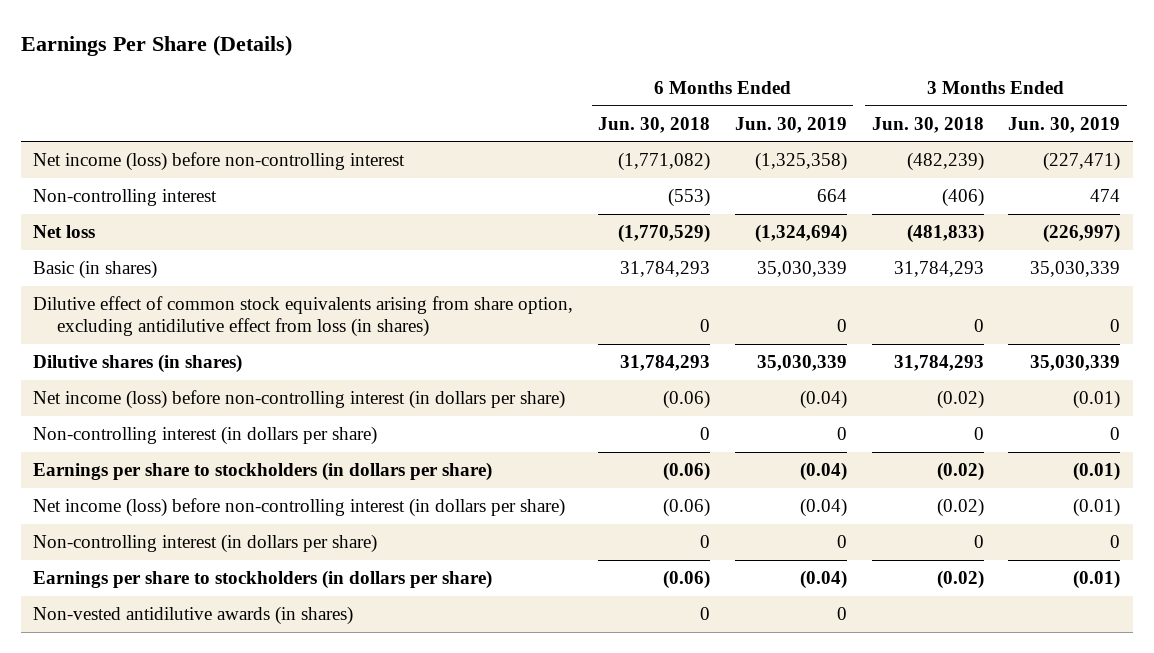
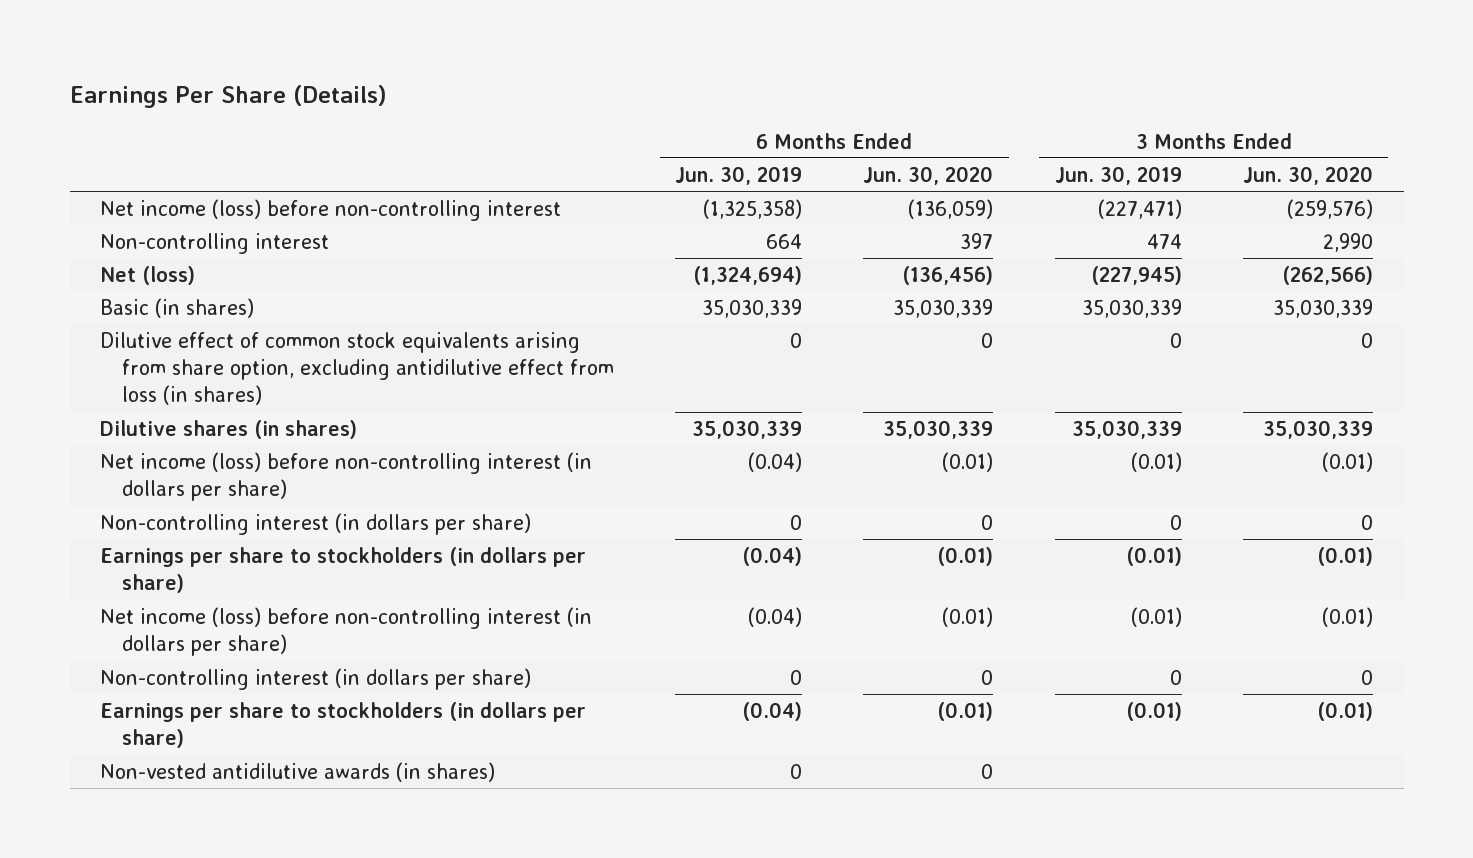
- | 6 Months Ended Jun. 30, 2018 | 6 Months Ended Jun. 30, 2019 | 3 Months Ended Jun. 30, 2018 | 3 Months Ended Jun. 30, 2019
+ | 6 Months Ended Jun. 30, 2019 | 6 Months Ended Jun. 30, 2020 | 3 Months Ended Jun. 30, 2019 | 3 Months Ended Jun. 30, 2020
- Net loss | (1,770,529) | (1,324,694) | (481,833) | (226,997)
+ Net (loss) | (1,324,694) | (136,456) | (227,945) | (262,566)

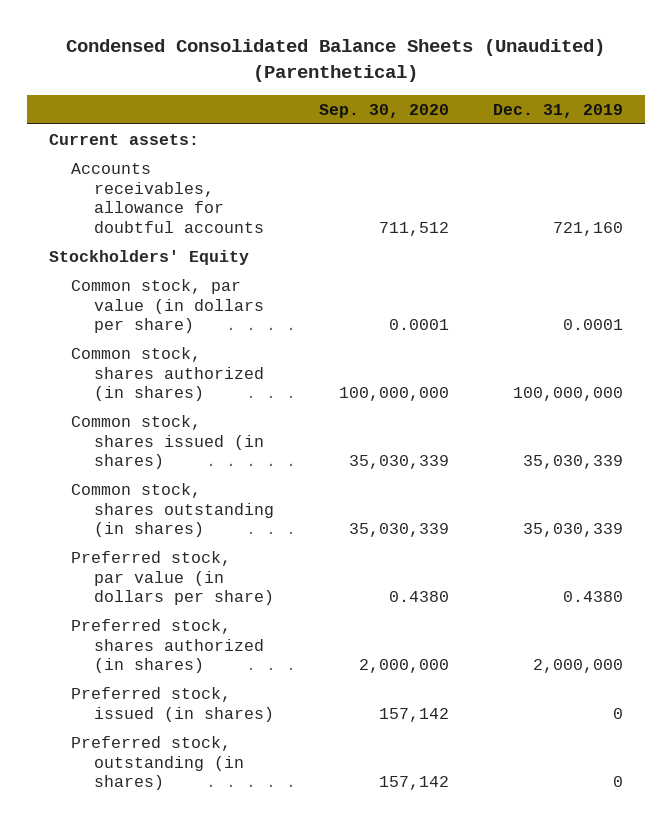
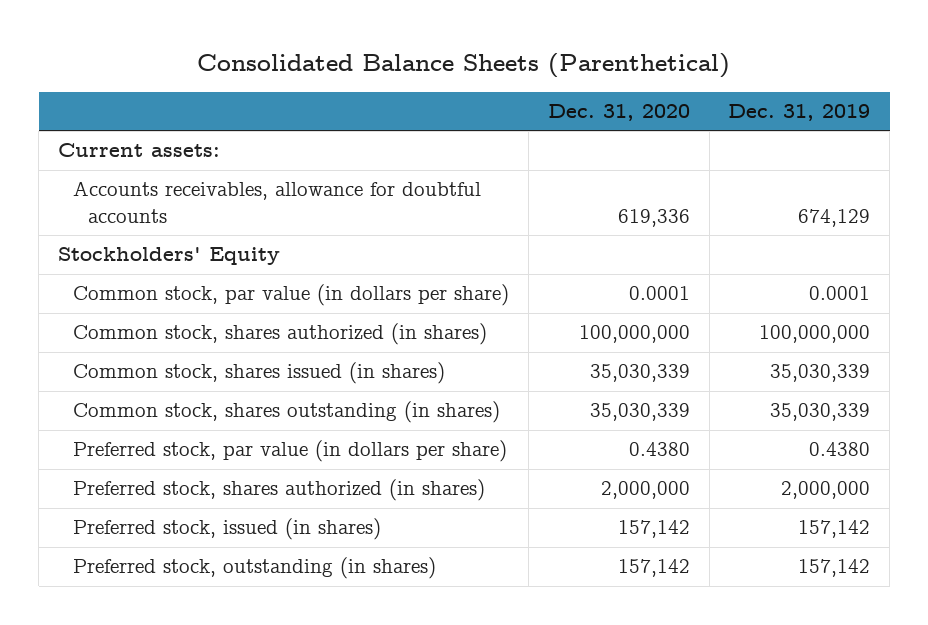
- Condensed Consolidated Balance Sheets (Unaudited) (Parenthetical)
+ Consolidated Balance Sheets (Parenthetical)
- | Sep. 30, 2020 | Dec. 31, 2019
+ | Dec. 31, 2020 | Dec. 31, 2019
- Accounts receivables, allowance for doubtful accounts | 711,512 | 721,160
+ Accounts receivables, allowance for doubtful accounts | 619,336 | 674,129
- Preferred stock, issued (in shares) | 157,142 | 0
- Preferred stock, outstanding (in shares) | 157,142 | 0
+ Preferred stock, issued (in shares) | 157,142 | 157,142
+ Preferred stock, outstanding (in shares) | 157,142 | 157,142

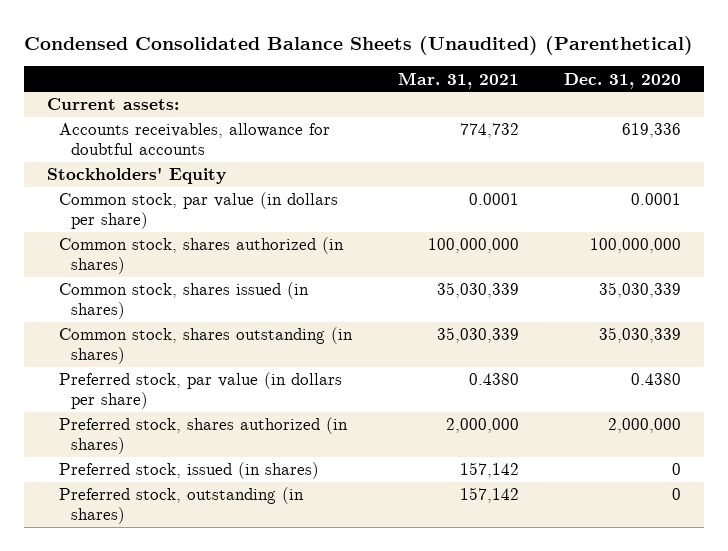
- Consolidated Balance Sheets (Parenthetical)
+ Condensed Consolidated Balance Sheets (Unaudited) (Parenthetical)
- | Dec. 31, 2020 | Dec. 31, 2019
+ | Mar. 31, 2021 | Dec. 31, 2020
- Preferred stock, issued (in shares) | 157,142 | 157,142
- Preferred stock, outstanding (in shares) | 157,142 | 157,142
+ Preferred stock, issued (in shares) | 157,142 | 0
+ Preferred stock, outstanding (in shares) | 157,142 | 0

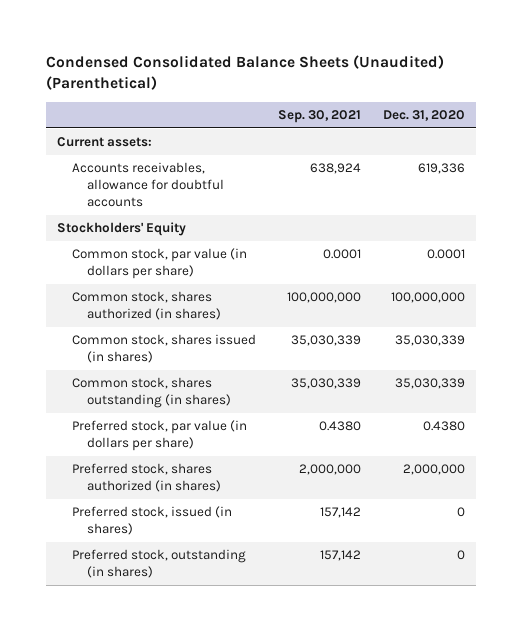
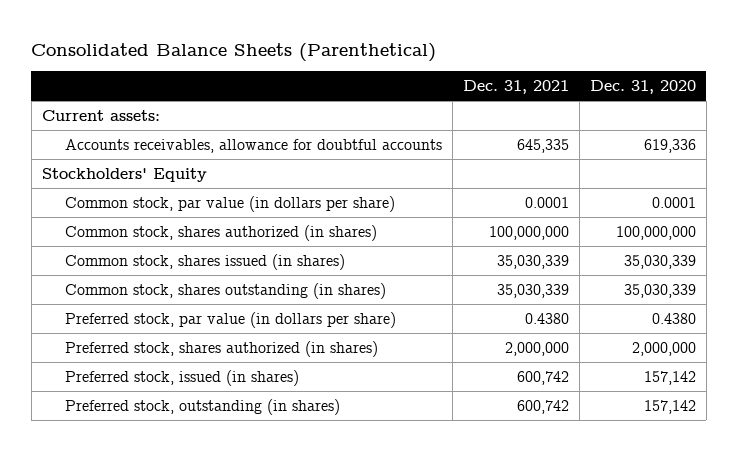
- Condensed Consolidated Balance Sheets (Unaudited) (Parenthetical)
+ Consolidated Balance Sheets (Parenthetical)
- | Sep. 30, 2021 | Dec. 31, 2020
+ | Dec. 31, 2021 | Dec. 31, 2020
- Preferred stock, issued (in shares) | 157,142 | 0
- Preferred stock, outstanding (in shares) | 157,142 | 0
+ Preferred stock, issued (in shares) | 600,742 | 157,142
+ Preferred stock, outstanding (in shares) | 600,742 | 157,142

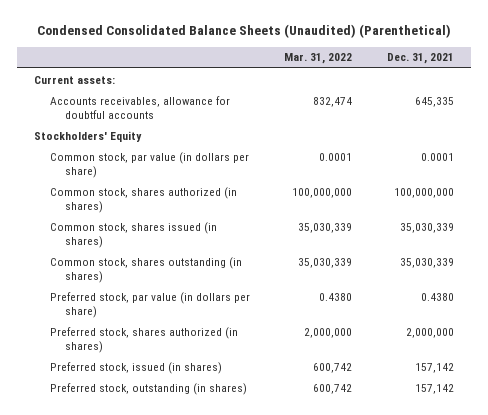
- Consolidated Balance Sheets (Parenthetical)
+ Condensed Consolidated Balance Sheets (Unaudited) (Parenthetical)
- | Dec. 31, 2021 | Dec. 31, 2020
+ | Mar. 31, 2022 | Dec. 31, 2021
- Preferred stock, issued (in shares) | 600,742 | 157,142
- Preferred stock, outstanding (in shares) | 600,742 | 157,142
+ Preferred stock, issued (in shares) | 600,742 | 157,142
+ Preferred stock, outstanding (in shares) | 600,742 | 157,142

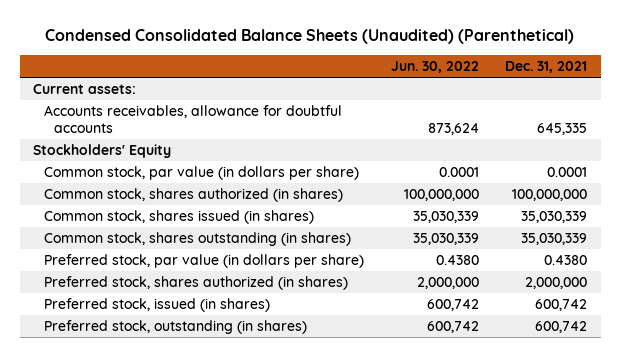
- | Mar. 31, 2022 | Dec. 31, 2021
+ | Jun. 30, 2022 | Dec. 31, 2021
- Preferred stock, issued (in shares) | 600,742 | 157,142
- Preferred stock, outstanding (in shares) | 600,742 | 157,142
+ Preferred stock, issued (in shares) | 600,742 | 600,742
+ Preferred stock, outstanding (in shares) | 600,742 | 600,742

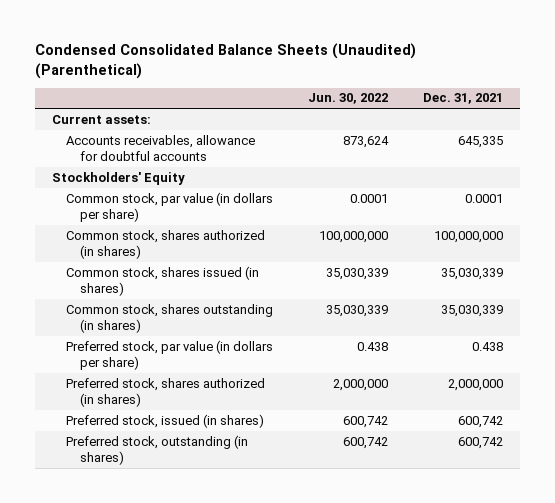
- Preferred stock, par value (in dollars per share) | 0.4380 | 0.4380
+ Preferred stock, par value (in dollars per share) | 0.438 | 0.438

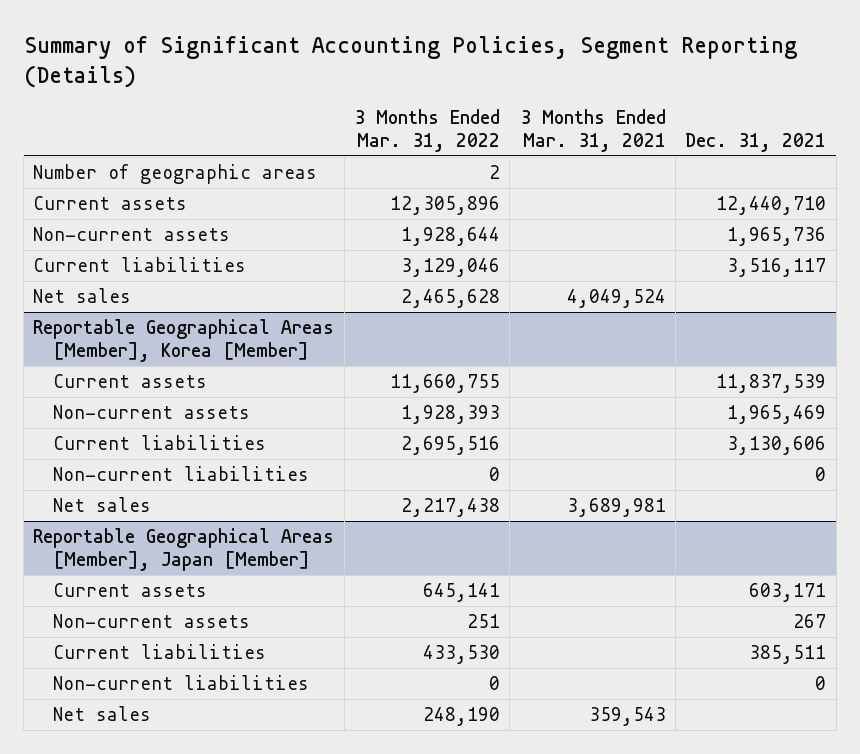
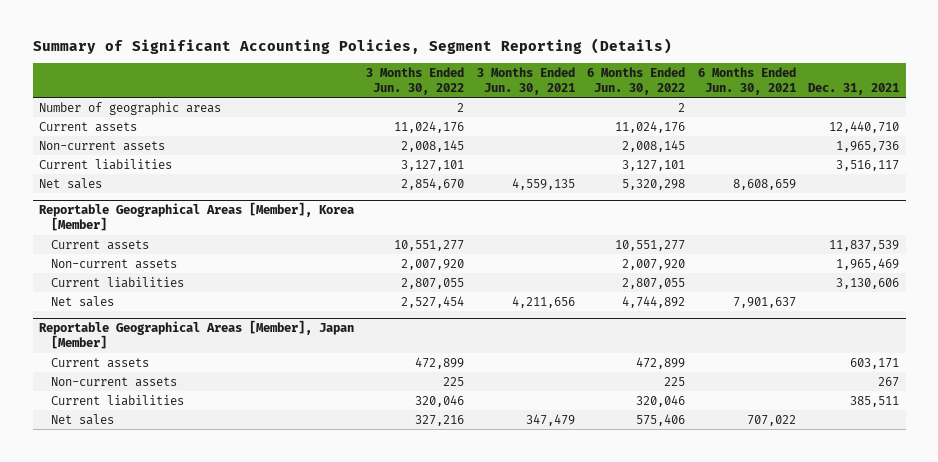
- | 3 Months Ended Mar. 31, 2022 | 3 Months Ended Mar. 31, 2021 | Dec. 31, 2021
+ | 3 Months Ended Jun. 30, 2022 | 3 Months Ended Jun. 30, 2021 | 6 Months Ended Jun. 30, 2022 | 6 Months Ended Jun. 30, 2021 | Dec. 31, 2021
@ Reportable Geographical Areas [Member], Korea [Member]
- Non-current liabilities | 0 | | 0
@ Reportable Geographical Areas [Member], Japan [Member]
- Non-current liabilities | 0 | | 0

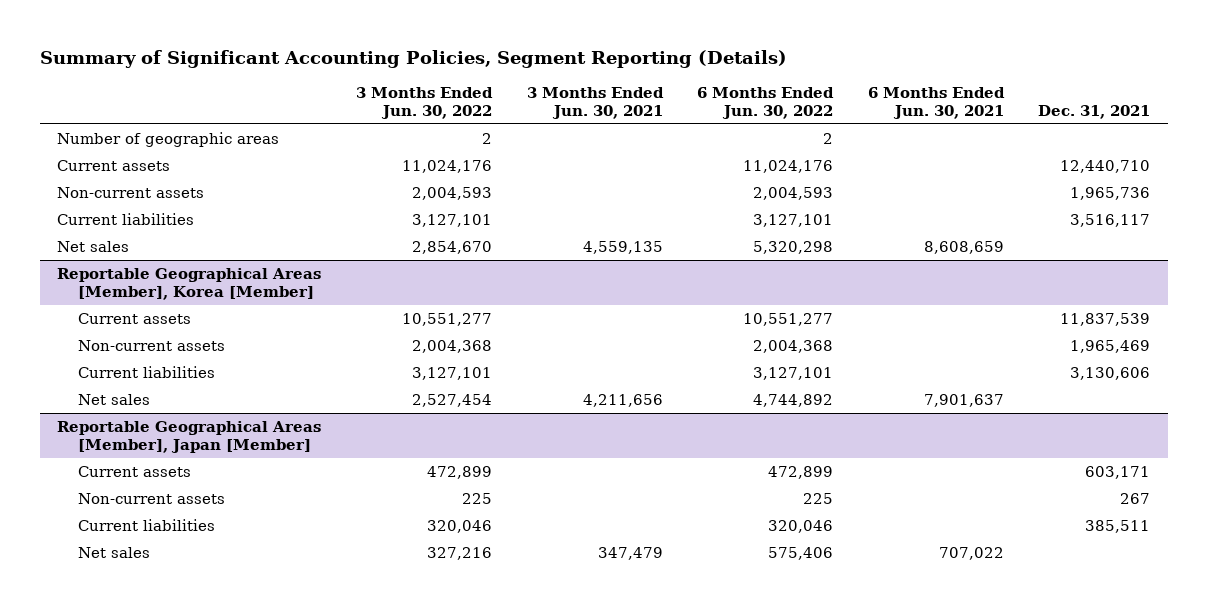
- Non-current assets | 2,008,145 | | 2,008,145 | | 1,965,736
+ Non-current assets | 2,004,593 | | 2,004,593 | | 1,965,736
@ Reportable Geographical Areas [Member], Korea [Member]
- Non-current assets | 2,007,920 | | 2,007,920 | | 1,965,469
- Current liabilities | 2,807,055 | | 2,807,055 | | 3,130,606
+ Non-current assets | 2,004,368 | | 2,004,368 | | 1,965,469
+ Current liabilities | 3,127,101 | | 3,127,101 | | 3,130,606

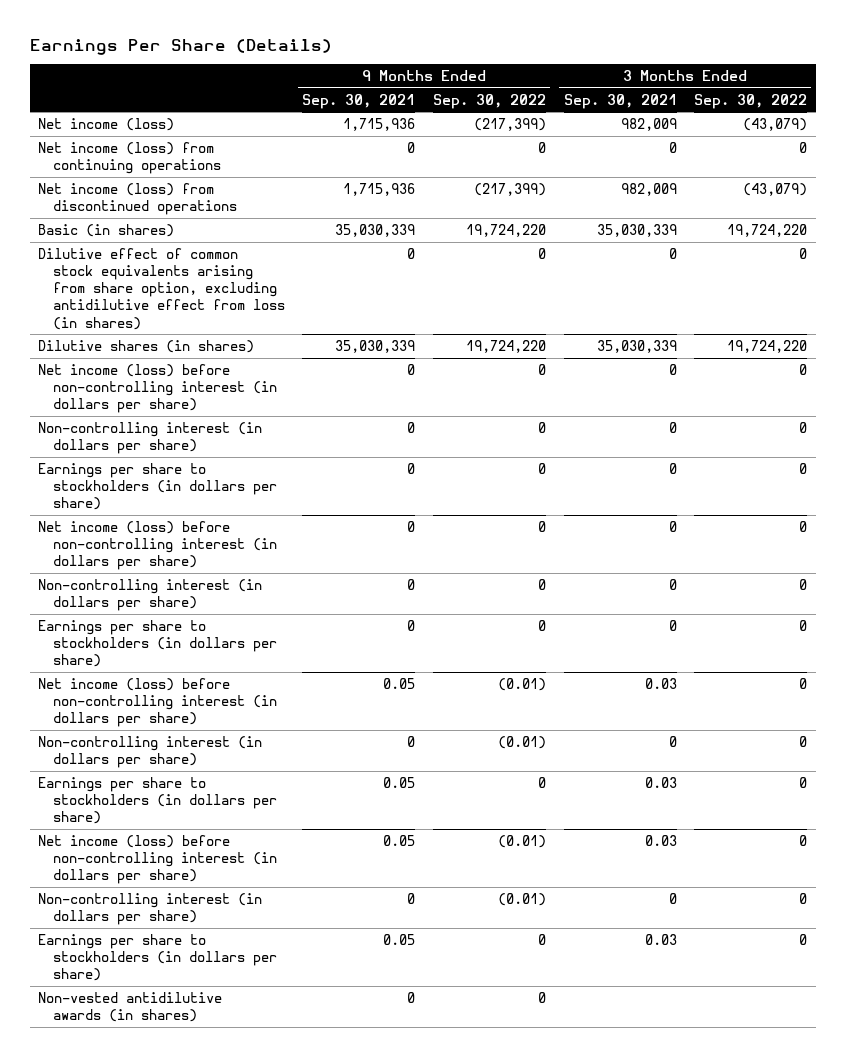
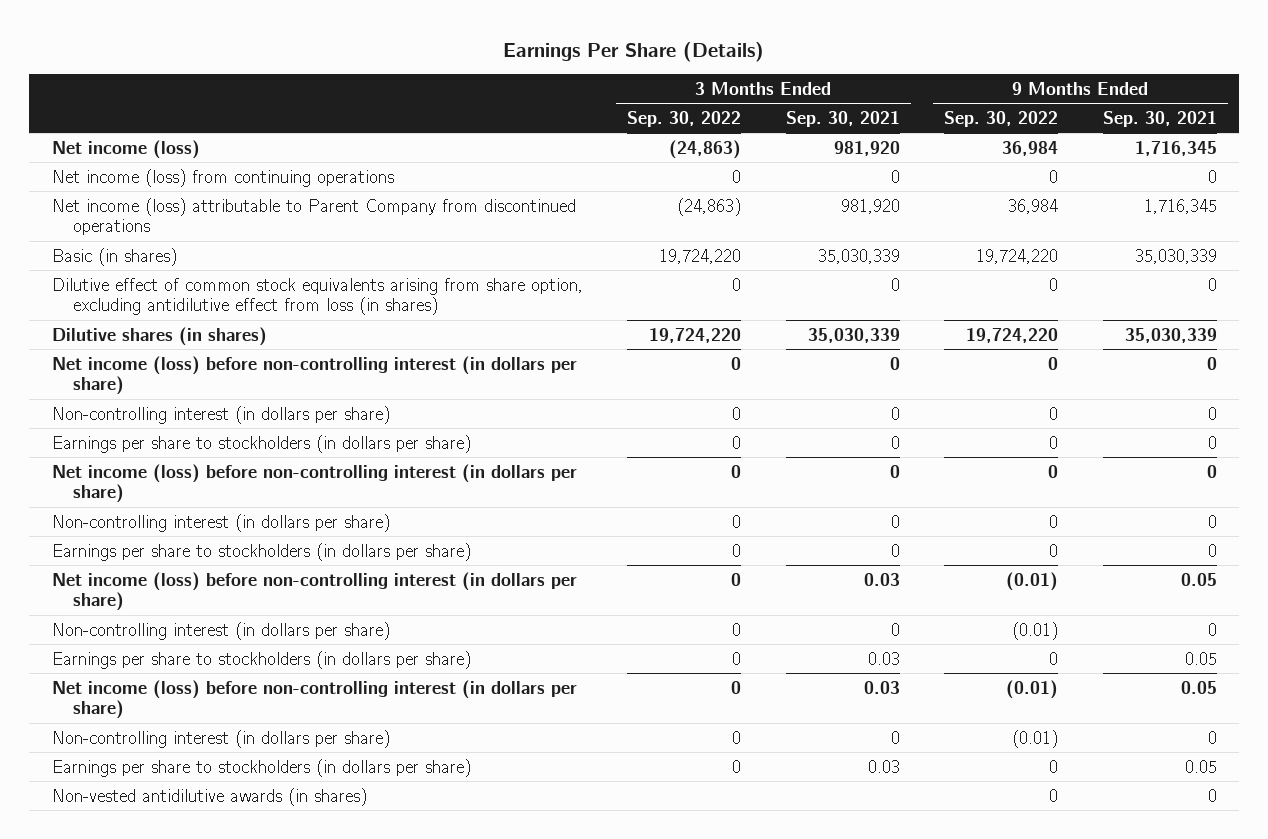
- | 9 Months Ended Sep. 30, 2021 | 9 Months Ended Sep. 30, 2022 | 3 Months Ended Sep. 30, 2021 | 3 Months Ended Sep. 30, 2022
+ | 3 Months Ended Sep. 30, 2022 | 3 Months Ended Sep. 30, 2021 | 9 Months Ended Sep. 30, 2022 | 9 Months Ended Sep. 30, 2021
- Net income (loss) | 1,715,936 | (217,399) | 982,009 | (43,079)
+ Net income (loss) | (24,863) | 981,920 | 36,984 | 1,716,345
- Net income (loss) from discontinued operations | 1,715,936 | (217,399) | 982,009 | (43,079)
+ Net income (loss) attributable to Parent Company from discontinued operations | (24,863) | 981,920 | 36,984 | 1,716,345

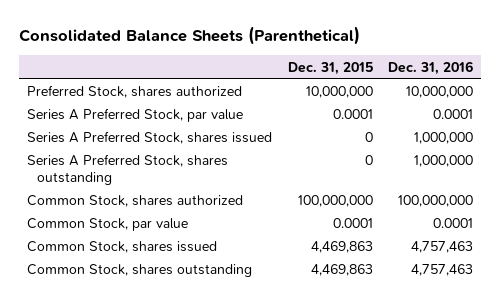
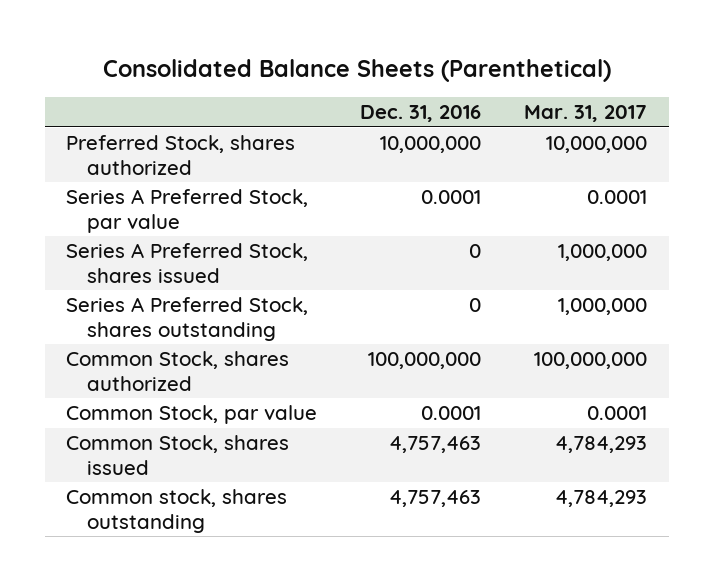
- | Dec. 31, 2015 | Dec. 31, 2016
+ | Dec. 31, 2016 | Mar. 31, 2017
- Series A Preferred Stock, shares issued | 0 | 1,000,000
- Series A Preferred Stock, shares outstanding | 0 | 1,000,000
+ Series A Preferred Stock, shares issued | 0 | 1,000,000
+ Series A Preferred Stock, shares outstanding | 0 | 1,000,000
- Common Stock, shares outstanding | 4,469,863 | 4,757,463
+ Common stock, shares outstanding | 4,757,463 | 4,784,293

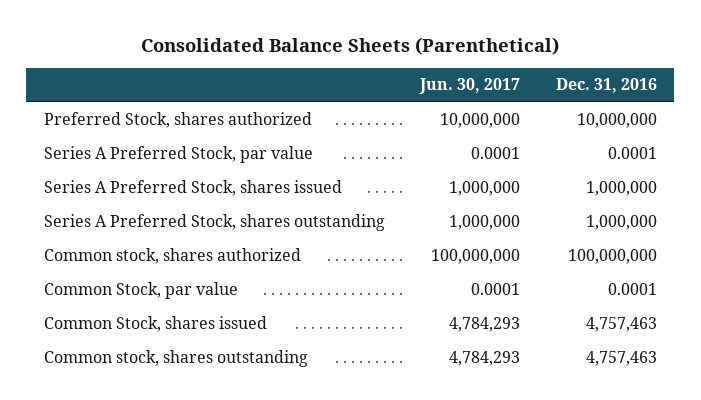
- | Dec. 31, 2016 | Mar. 31, 2017
+ | Jun. 30, 2017 | Dec. 31, 2016
- Series A Preferred Stock, shares issued | 0 | 1,000,000
- Series A Preferred Stock, shares outstanding | 0 | 1,000,000
- Common Stock, shares authorized | 100,000,000 | 100,000,000
+ Series A Preferred Stock, shares issued | 1,000,000 | 1,000,000
+ Series A Preferred Stock, shares outstanding | 1,000,000 | 1,000,000
+ Common stock, shares authorized | 100,000,000 | 100,000,000

